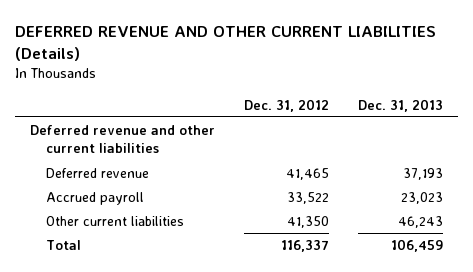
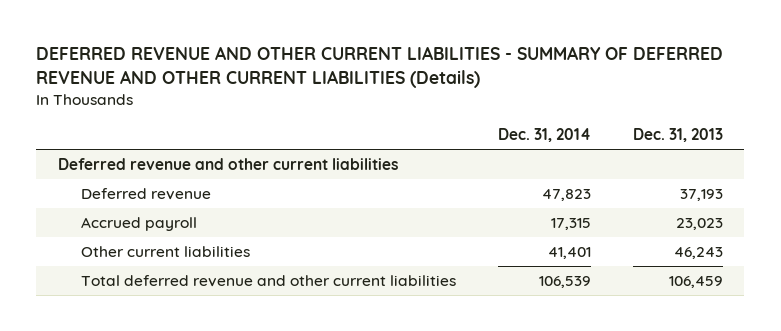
- DEFERRED REVENUE AND OTHER CURRENT LIABILITIES (Details)
+ DEFERRED REVENUE AND OTHER CURRENT LIABILITIES - SUMMARY OF DEFERRED REVENUE AND OTHER CURRENT LIABILITIES (Details)
- | Dec. 31, 2012 | Dec. 31, 2013
+ | Dec. 31, 2014 | Dec. 31, 2013
- Total | 116,337 | 106,459
+ Total deferred revenue and other current liabilities | 106,539 | 106,459

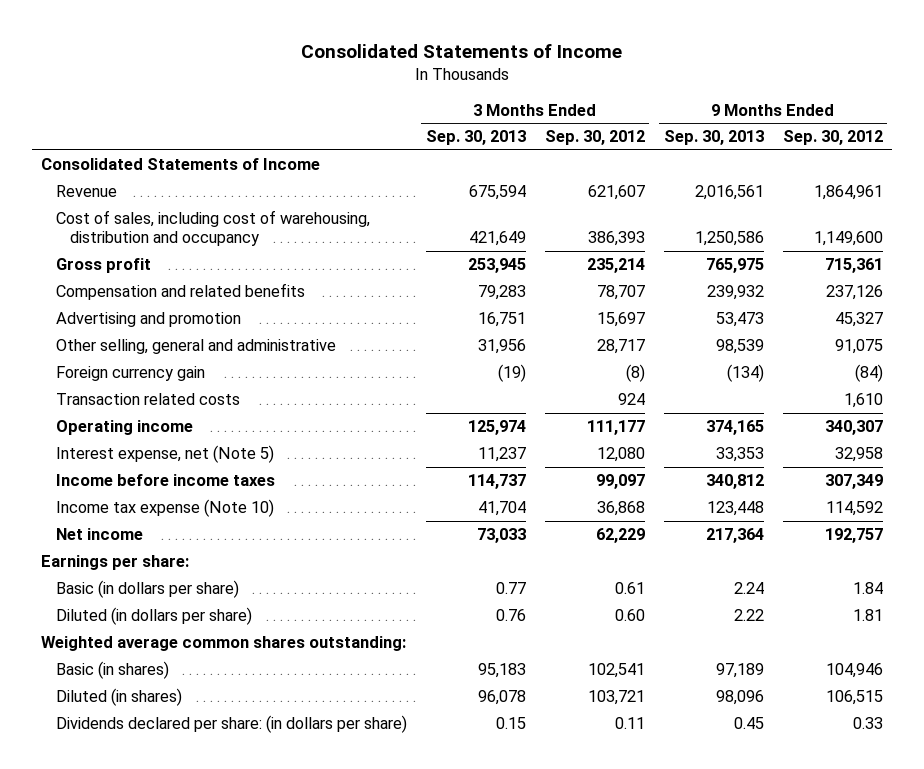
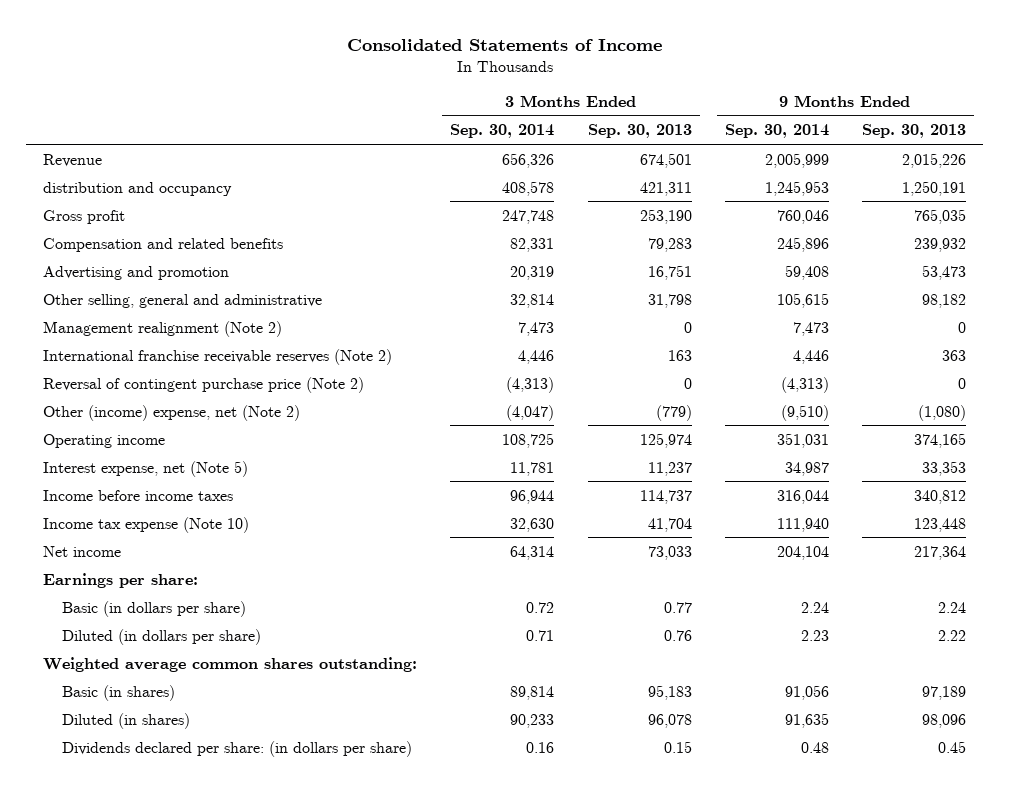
- | 3 Months Ended Sep. 30, 2013 | 3 Months Ended Sep. 30, 2012 | 9 Months Ended Sep. 30, 2013 | 9 Months Ended Sep. 30, 2012
+ | 3 Months Ended Sep. 30, 2014 | 3 Months Ended Sep. 30, 2013 | 9 Months Ended Sep. 30, 2014 | 9 Months Ended Sep. 30, 2013
- Consolidated Statements of Income
- Revenue | 675,594 | 621,607 | 2,016,561 | 1,864,961
- Cost of sales, including cost of warehousing, distribution and occupancy | 421,649 | 386,393 | 1,250,586 | 1,149,600
- Gross profit | 253,945 | 235,214 | 765,975 | 715,361
+ Revenue | 656,326 | 674,501 | 2,005,999 | 2,015,226
+ distribution and occupancy | 408,578 | 421,311 | 1,245,953 | 1,250,191
+ Gross profit | 247,748 | 253,190 | 760,046 | 765,035
- Other selling, general and administrative | 31,956 | 28,717 | 98,539 | 91,075
- Foreign currency gain | (19) | (8) | (134) | (84)
- Transaction related costs | | 924 | | 1,610
+ Other selling, general and administrative | 32,814 | 31,798 | 105,615 | 98,182
+ Management realignment (Note 2) | 7,473 | 0 | 7,473 | 0
+ International franchise receivable reserves (Note 2) | 4,446 | 163 | 4,446 | 363
+ Reversal of contingent purchase price (Note 2) | (4,313) | 0 | (4,313) | 0
+ Other (income) expense, net (Note 2) | (4,047) | (779) | (9,510) | (1,080)

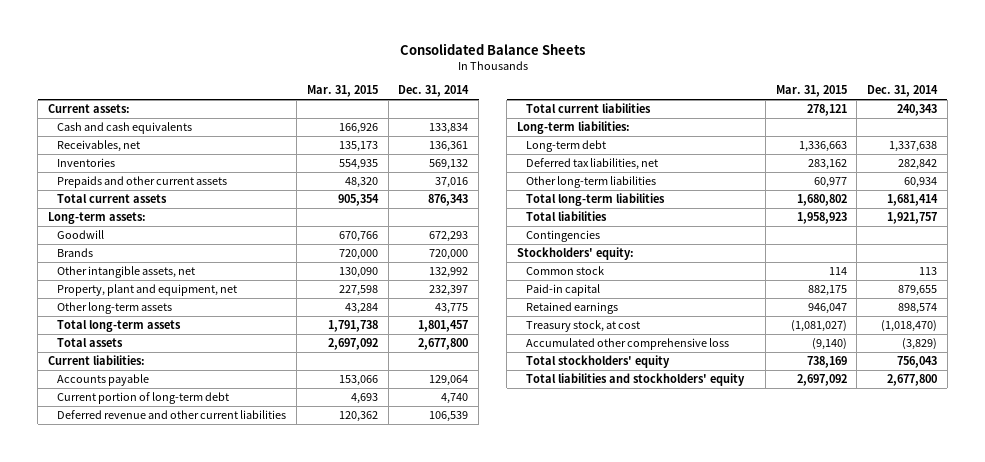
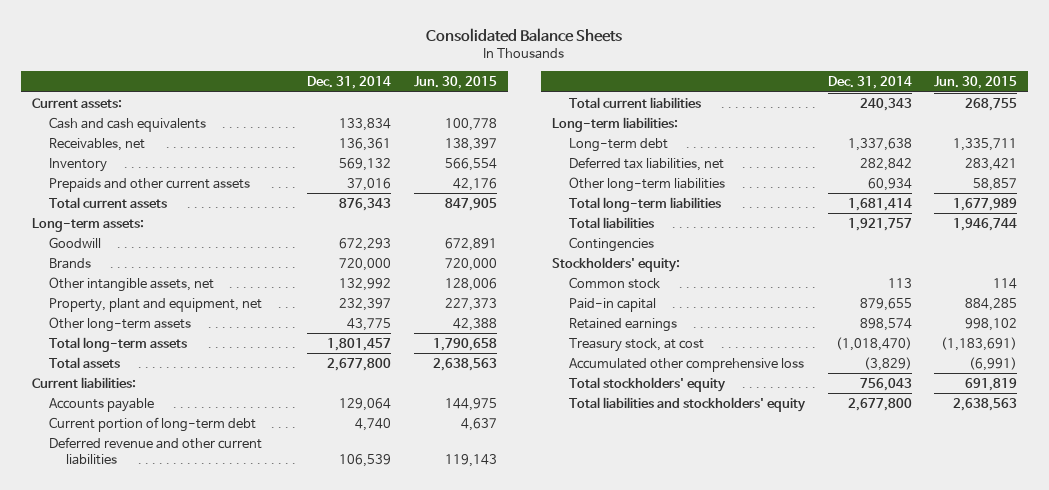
- | Mar. 31, 2015 | Dec. 31, 2014
+ | Dec. 31, 2014 | Jun. 30, 2015
- Inventories | 554,935 | 569,132
+ Inventory | 569,132 | 566,554

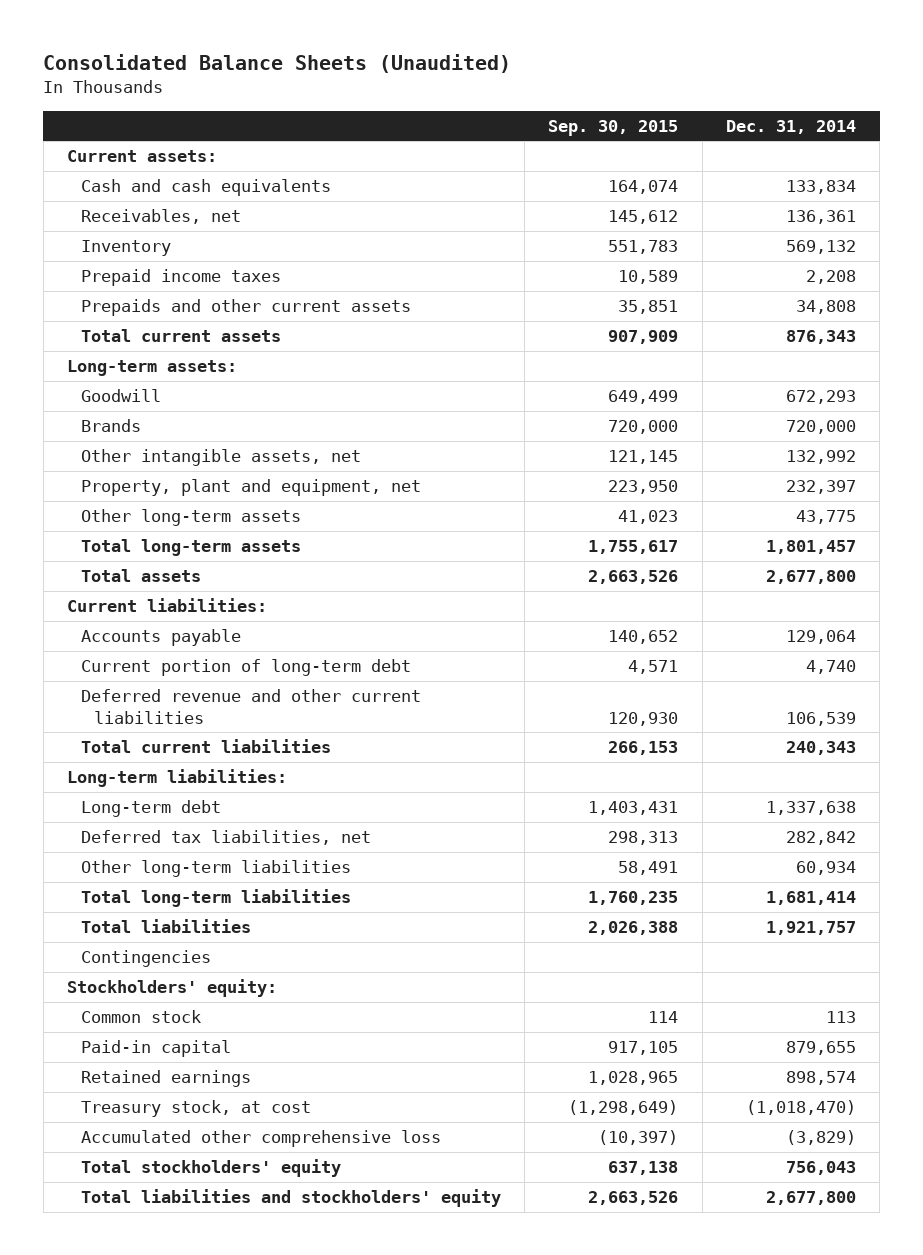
- Consolidated Balance Sheets
+ Consolidated Balance Sheets (Unaudited)
- | Dec. 31, 2014 | Jun. 30, 2015
+ | Sep. 30, 2015 | Dec. 31, 2014
- Prepaids and other current assets | 37,016 | 42,176
+ Prepaid income taxes | 10,589 | 2,208
+ Prepaids and other current assets | 35,851 | 34,808

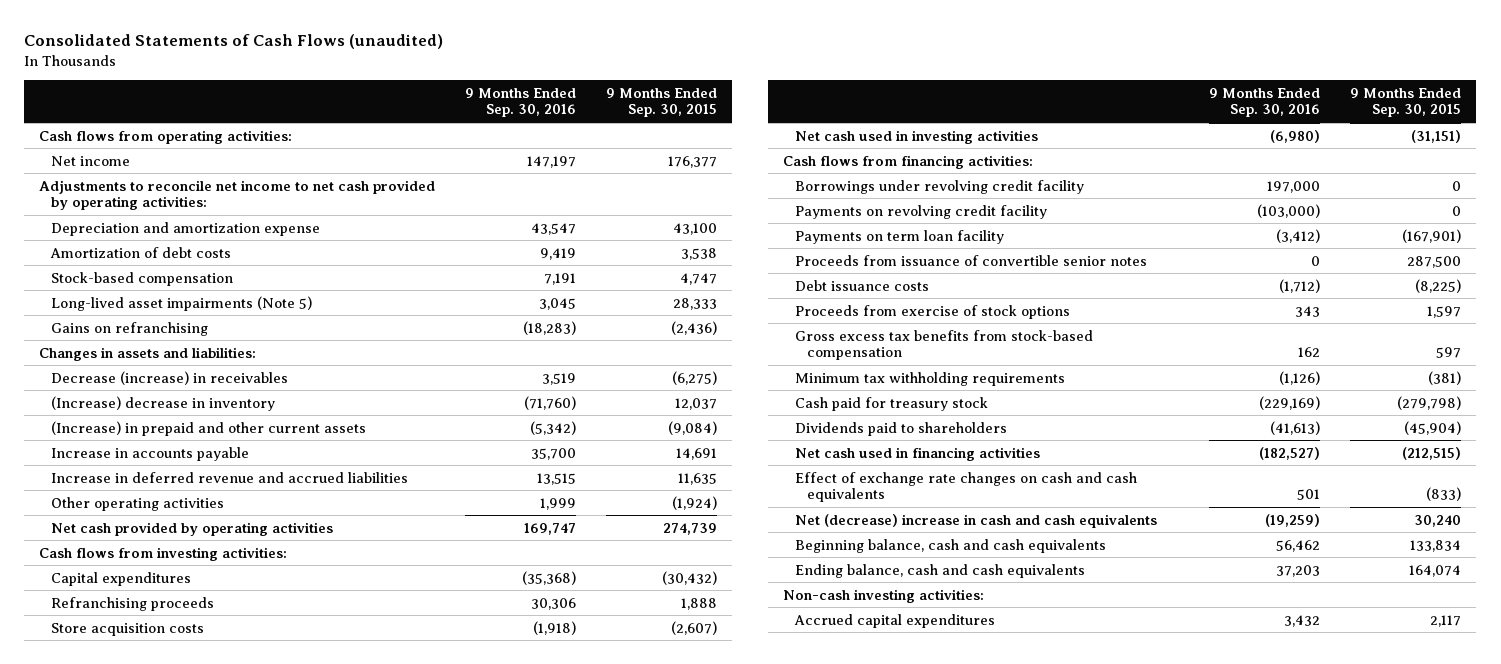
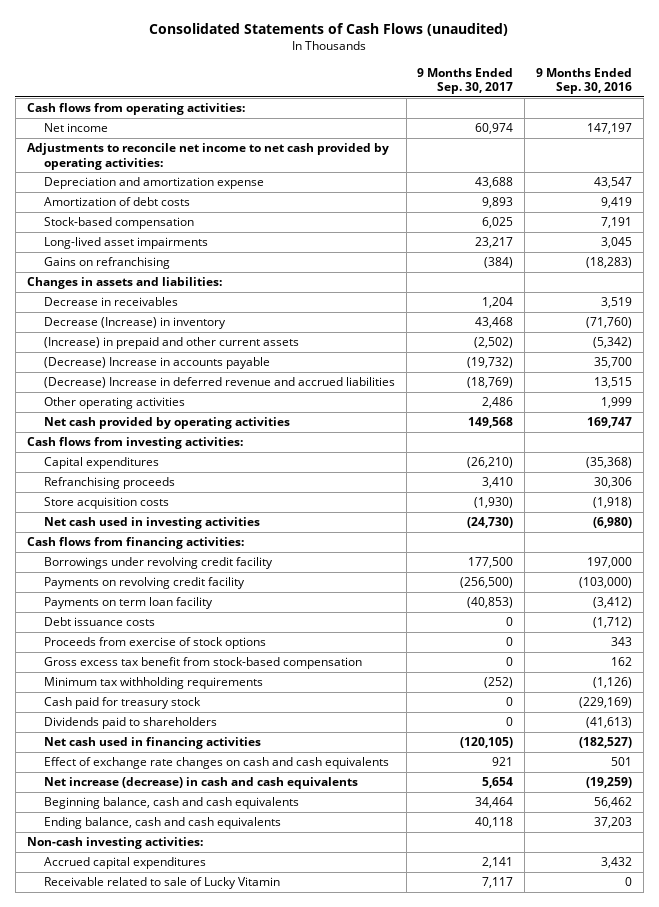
- | 9 Months Ended Sep. 30, 2016 | 9 Months Ended Sep. 30, 2015
+ | 9 Months Ended Sep. 30, 2017 | 9 Months Ended Sep. 30, 2016
- Long-lived asset impairments (Note 5) | 3,045 | 28,333
+ Long-lived asset impairments | 23,217 | 3,045
- Decrease (increase) in receivables | 3,519 | (6,275)
- (Increase) decrease in inventory | (71,760) | 12,037
+ Decrease in receivables | 1,204 | 3,519
+ Decrease (Increase) in inventory | 43,468 | (71,760)
- Increase in accounts payable | 35,700 | 14,691
- Increase in deferred revenue and accrued liabilities | 13,515 | 11,635
+ (Decrease) Increase in accounts payable | (19,732) | 35,700
+ (Decrease) Increase in deferred revenue and accrued liabilities | (18,769) | 13,515
- Proceeds from issuance of convertible senior notes | 0 | 287,500
- Gross excess tax benefits from stock-based compensation | 162 | 597
+ Gross excess tax benefit from stock-based compensation | 0 | 162
- Net (decrease) increase in cash and cash equivalents | (19,259) | 30,240
+ Net increase (decrease) in cash and cash equivalents | 5,654 | (19,259)
+ Receivable related to sale of Lucky Vitamin | 7,117 | 0

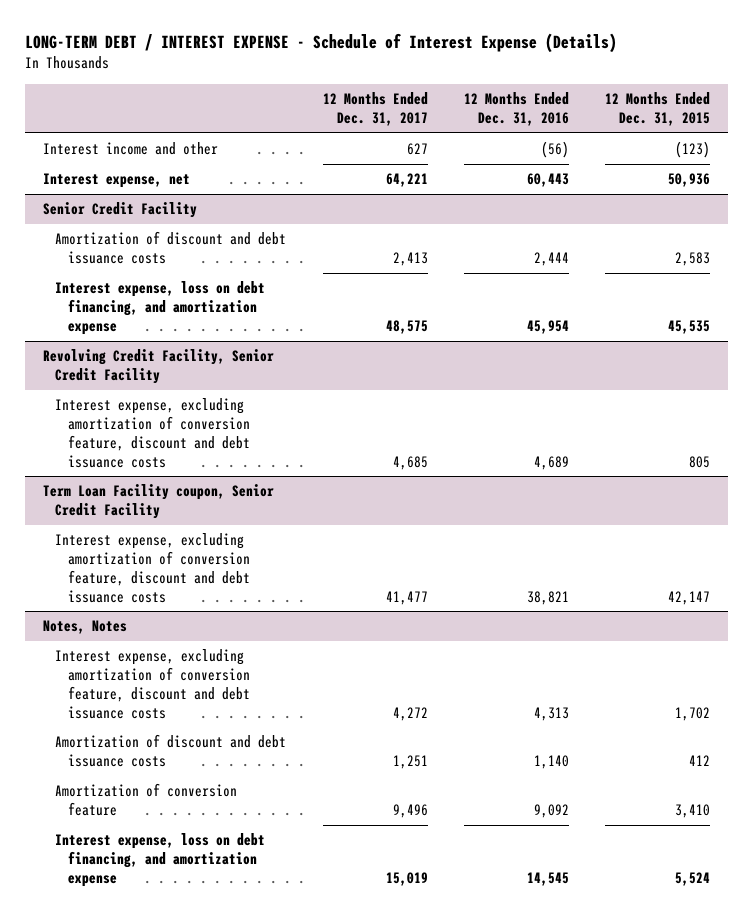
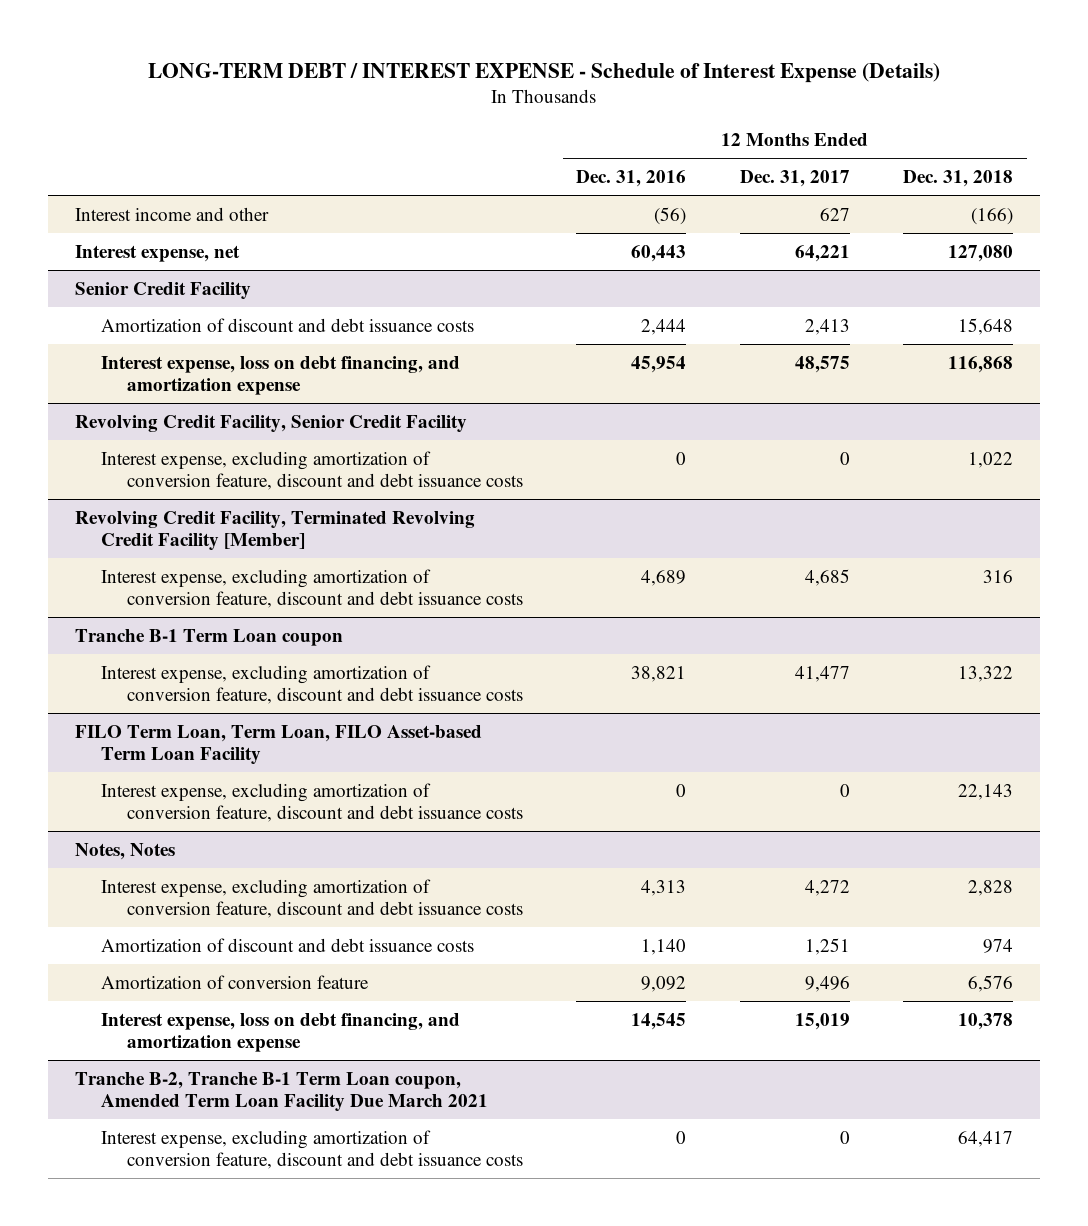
- | 12 Months Ended Dec. 31, 2017 | 12 Months Ended Dec. 31, 2016 | 12 Months Ended Dec. 31, 2015
+ | 12 Months Ended Dec. 31, 2016 | 12 Months Ended Dec. 31, 2017 | 12 Months Ended Dec. 31, 2018
@ Revolving Credit Facility, Senior Credit Facility
+ Interest expense, excluding amortization of conversion feature, discount and debt issuance costs | 0 | 0 | 1,022
+ Revolving Credit Facility, Terminated Revolving Credit Facility [Member]
- Term Loan Facility coupon, Senior Credit Facility
+ Tranche B-1 Term Loan coupon
+ FILO Term Loan, Term Loan, FILO Asset-based Term Loan Facility
+ Interest expense, excluding amortization of conversion feature, discount and debt issuance costs | 0 | 0 | 22,143
+ Tranche B-2, Tranche B-1 Term Loan coupon, Amended Term Loan Facility Due March 2021
+ Interest expense, excluding amortization of conversion feature, discount and debt issuance costs | 0 | 0 | 64,417

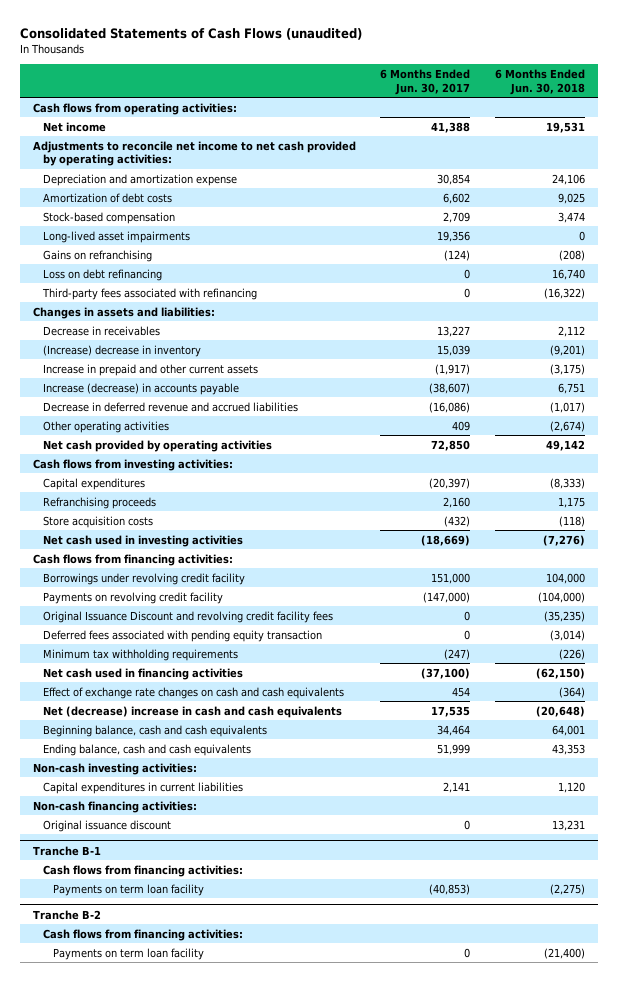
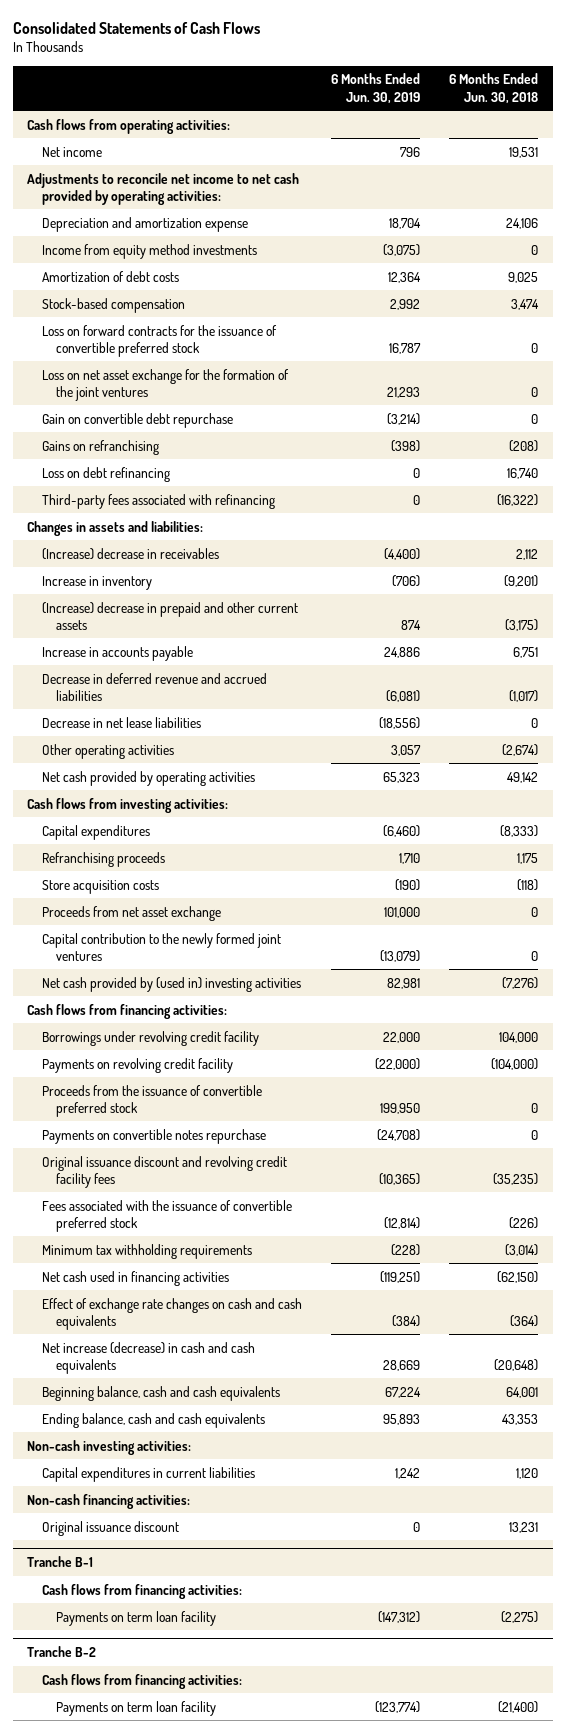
- Consolidated Statements of Cash Flows (unaudited)
+ Consolidated Statements of Cash Flows
- | 6 Months Ended Jun. 30, 2017 | 6 Months Ended Jun. 30, 2018
+ | 6 Months Ended Jun. 30, 2019 | 6 Months Ended Jun. 30, 2018
+ Income from equity method investments | (3,075) | 0
- Long-lived asset impairments | 19,356 | 0
+ Loss on forward contracts for the issuance of convertible preferred stock | 16,787 | 0
+ Loss on net asset exchange for the formation of the joint ventures | 21,293 | 0
+ Gain on convertible debt repurchase | (3,214) | 0
- Decrease in receivables | 13,227 | 2,112
- (Increase) decrease in inventory | 15,039 | (9,201)
- Increase in prepaid and other current assets | (1,917) | (3,175)
- Increase (decrease) in accounts payable | (38,607) | 6,751
+ (Increase) decrease in receivables | (4,400) | 2,112
+ Increase in inventory | (706) | (9,201)
+ (Increase) decrease in prepaid and other current assets | 874 | (3,175)
+ Increase in accounts payable | 24,886 | 6,751
+ Decrease in net lease liabilities | (18,556) | 0
- Net cash used in investing activities | (18,669) | (7,276)
+ Proceeds from net asset exchange | 101,000 | 0
+ Capital contribution to the newly formed joint ventures | (13,079) | 0
+ Net cash provided by (used in) investing activities | 82,981 | (7,276)
- Original Issuance Discount and revolving credit facility fees | 0 | (35,235)
- Deferred fees associated with pending equity transaction | 0 | (3,014)
- Minimum tax withholding requirements | (247) | (226)
+ Proceeds from the issuance of convertible preferred stock | 199,950 | 0
+ Payments on convertible notes repurchase | (24,708) | 0
+ Original issuance discount and revolving credit facility fees | (10,365) | (35,235)
+ Fees associated with the issuance of convertible preferred stock | (12,814) | (226)
+ Minimum tax withholding requirements | (228) | (3,014)
- Net (decrease) increase in cash and cash equivalents | 17,535 | (20,648)
+ Net increase (decrease) in cash and cash equivalents | 28,669 | (20,648)

